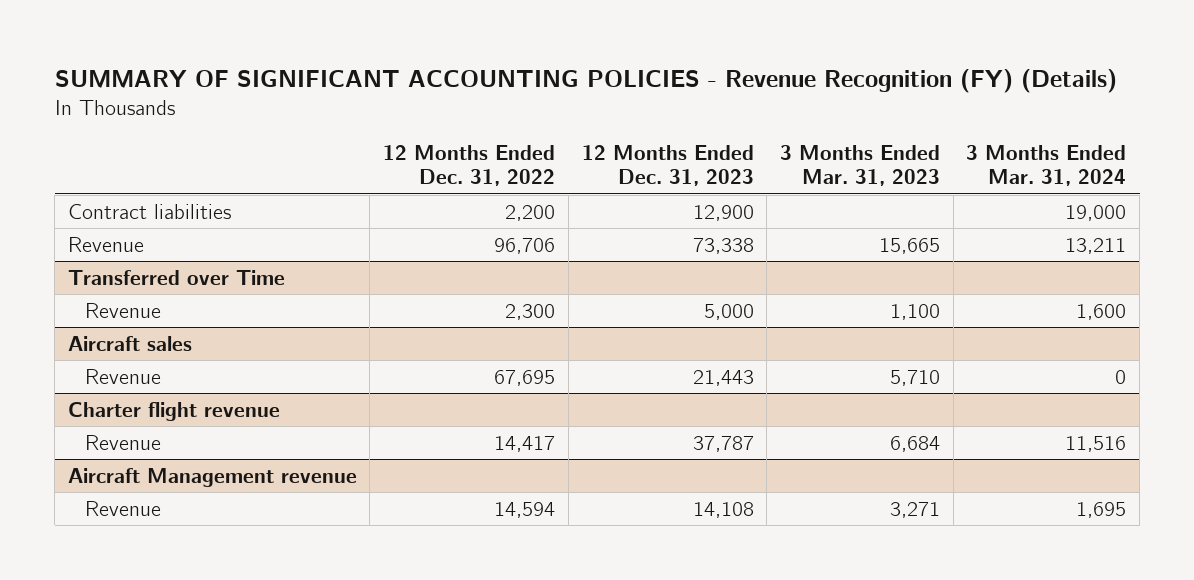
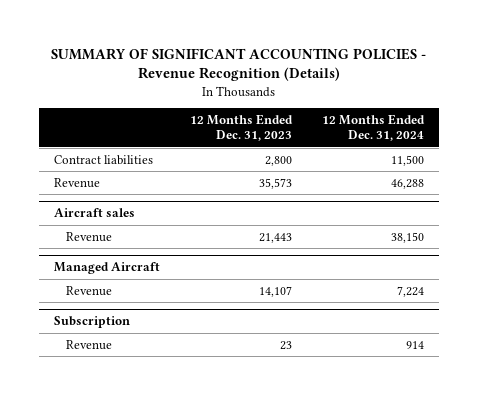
- SUMMARY OF SIGNIFICANT ACCOUNTING POLICIES - Revenue Recognition (FY) (Details)
+ SUMMARY OF SIGNIFICANT ACCOUNTING POLICIES - Revenue Recognition (Details)
- | 12 Months Ended Dec. 31, 2022 | 12 Months Ended Dec. 31, 2023 | 3 Months Ended Mar. 31, 2023 | 3 Months Ended Mar. 31, 2024
+ | 12 Months Ended Dec. 31, 2023 | 12 Months Ended Dec. 31, 2024
- Contract liabilities | 2,200 | 12,900 | | 19,000
- Revenue | 96,706 | 73,338 | 15,665 | 13,211
- Transferred over Time
- Revenue | 2,300 | 5,000 | 1,100 | 1,600
+ Contract liabilities | 2,800 | 11,500
+ Revenue | 35,573 | 46,288
- Charter flight revenue
- Revenue | 14,417 | 37,787 | 6,684 | 11,516
- Aircraft Management revenue
- Revenue | 14,594 | 14,108 | 3,271 | 1,695
+ Managed Aircraft
+ Revenue | 14,107 | 7,224
+ Subscription
+ Revenue | 23 | 914

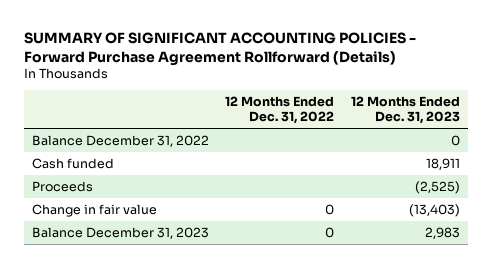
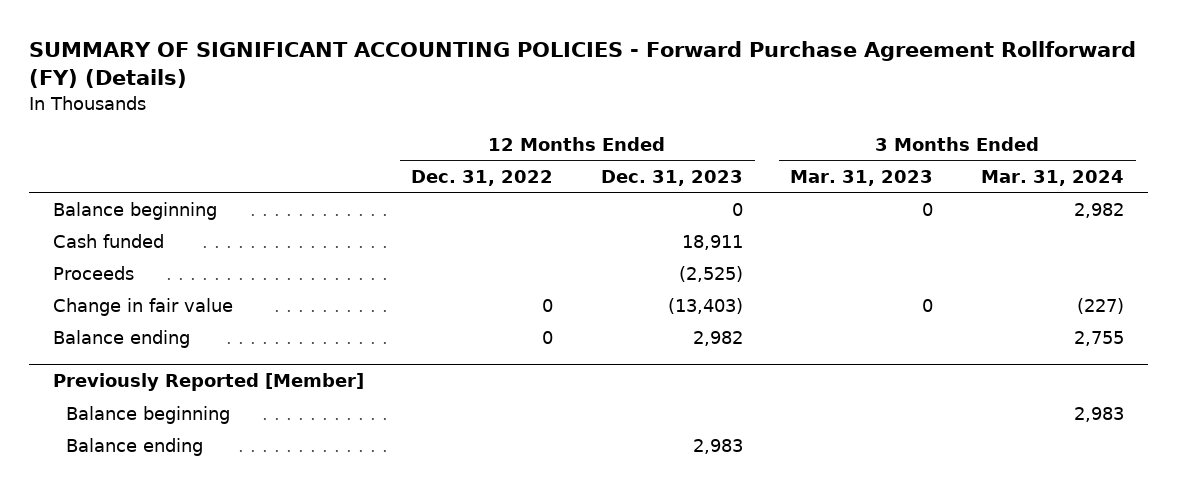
- SUMMARY OF SIGNIFICANT ACCOUNTING POLICIES - Forward Purchase Agreement Rollforward (Details)
+ SUMMARY OF SIGNIFICANT ACCOUNTING POLICIES - Forward Purchase Agreement Rollforward (FY) (Details)
- | 12 Months Ended Dec. 31, 2022 | 12 Months Ended Dec. 31, 2023
+ | 12 Months Ended Dec. 31, 2022 | 12 Months Ended Dec. 31, 2023 | 3 Months Ended Mar. 31, 2023 | 3 Months Ended Mar. 31, 2024
- Balance December 31, 2022 | | 0
+ Balance beginning | | 0 | 0 | 2,982
- Balance December 31, 2023 | 0 | 2,983
+ Balance ending | 0 | 2,982 | | 2,755
+ Previously Reported [Member]
+ Balance beginning | | | | 2,983
+ Balance ending | | 2,983 | |

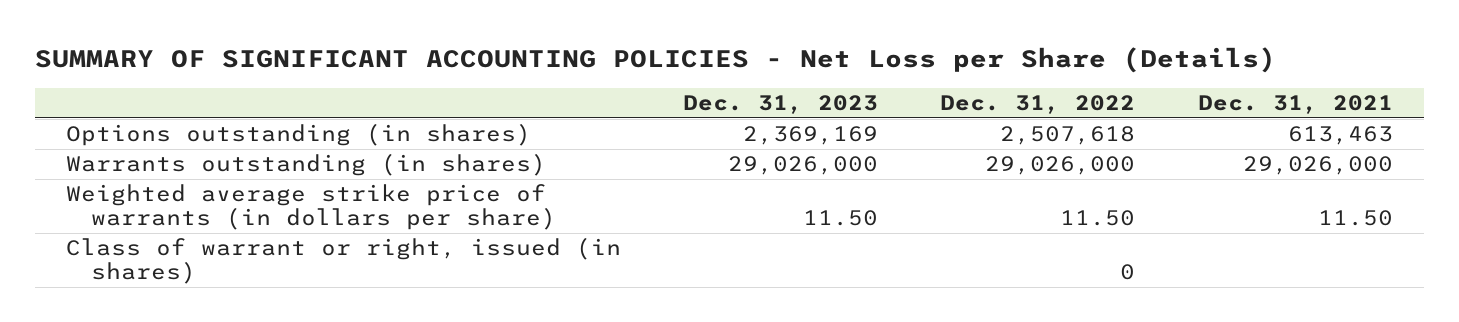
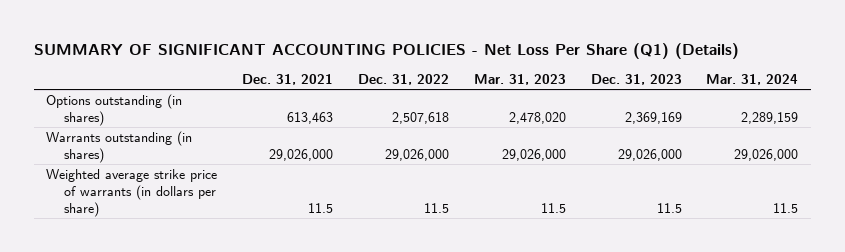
- SUMMARY OF SIGNIFICANT ACCOUNTING POLICIES - Net Loss per Share (Details)
+ SUMMARY OF SIGNIFICANT ACCOUNTING POLICIES - Net Loss Per Share (Q1) (Details)
- | Dec. 31, 2023 | Dec. 31, 2022 | Dec. 31, 2021
+ | Dec. 31, 2021 | Dec. 31, 2022 | Mar. 31, 2023 | Dec. 31, 2023 | Mar. 31, 2024
- Weighted average strike price of warrants (in dollars per share) | 11.50 | 11.50 | 11.50
- Class of warrant or right, issued (in shares) | | 0 |
+ Weighted average strike price of warrants (in dollars per share) | 11.5 | 11.5 | 11.5 | 11.5 | 11.5

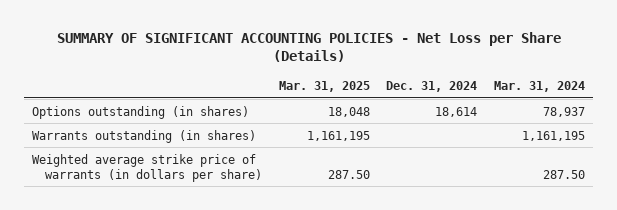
- SUMMARY OF SIGNIFICANT ACCOUNTING POLICIES - Net Loss Per Share (Q1) (Details)
+ SUMMARY OF SIGNIFICANT ACCOUNTING POLICIES - Net Loss per Share (Details)
- | Dec. 31, 2021 | Dec. 31, 2022 | Mar. 31, 2023 | Dec. 31, 2023 | Mar. 31, 2024
+ | Mar. 31, 2025 | Dec. 31, 2024 | Mar. 31, 2024
- Options outstanding (in shares) | 613,463 | 2,507,618 | 2,478,020 | 2,369,169 | 2,289,159
- Warrants outstanding (in shares) | 29,026,000 | 29,026,000 | 29,026,000 | 29,026,000 | 29,026,000
- Weighted average strike price of warrants (in dollars per share) | 11.5 | 11.5 | 11.5 | 11.5 | 11.5
+ Options outstanding (in shares) | 18,048 | 18,614 | 78,937
+ Warrants outstanding (in shares) | 1,161,195 | | 1,161,195
+ Weighted average strike price of warrants (in dollars per share) | 287.50 | | 287.50

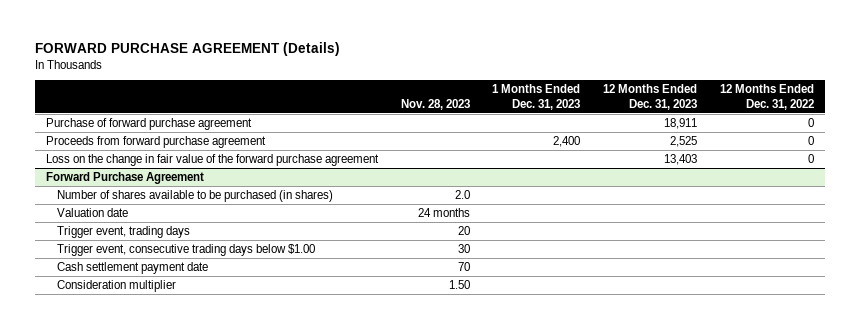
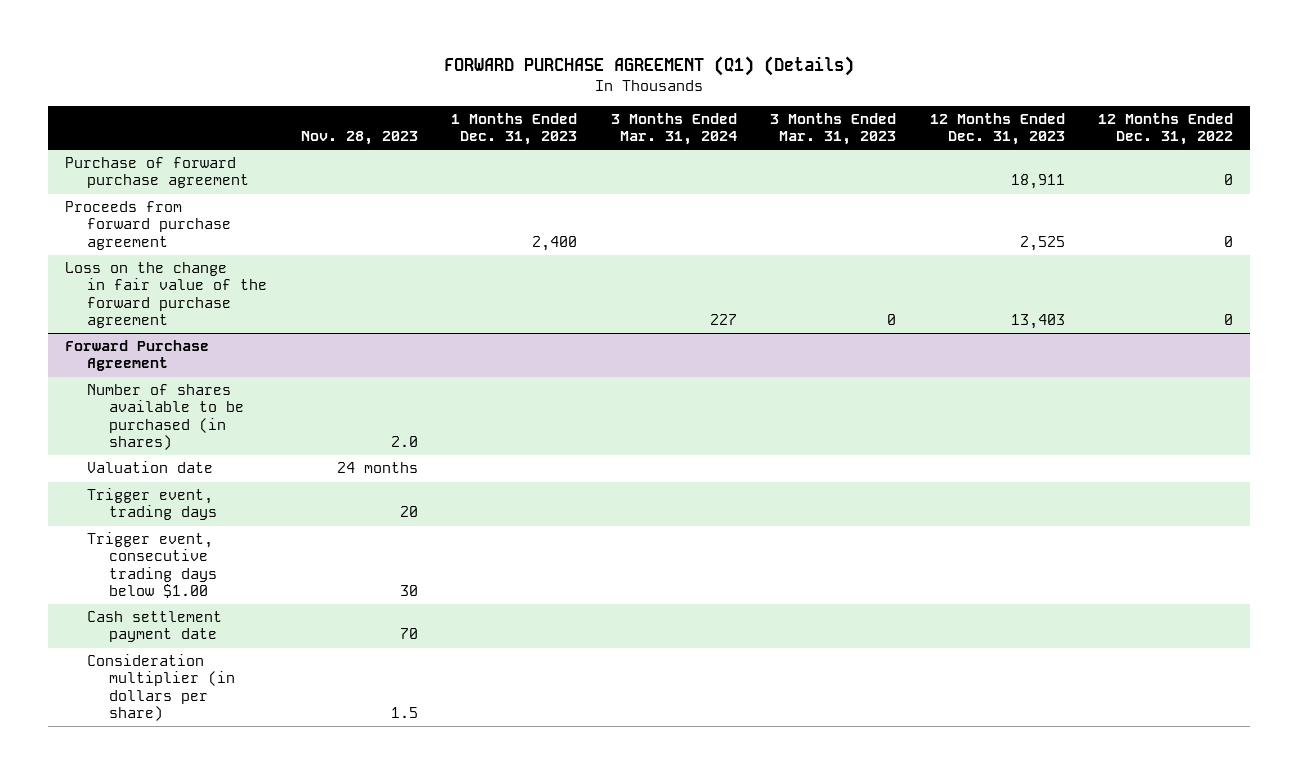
- FORWARD PURCHASE AGREEMENT (Details)
+ FORWARD PURCHASE AGREEMENT (Q1) (Details)
- | Nov. 28, 2023 | 1 Months Ended Dec. 31, 2023 | 12 Months Ended Dec. 31, 2023 | 12 Months Ended Dec. 31, 2022
+ | Nov. 28, 2023 | 1 Months Ended Dec. 31, 2023 | 3 Months Ended Mar. 31, 2024 | 3 Months Ended Mar. 31, 2023 | 12 Months Ended Dec. 31, 2023 | 12 Months Ended Dec. 31, 2022
@ Forward Purchase Agreement
- Consideration multiplier | 1.50 | | |
+ Consideration multiplier (in dollars per share) | 1.5 | | | | |

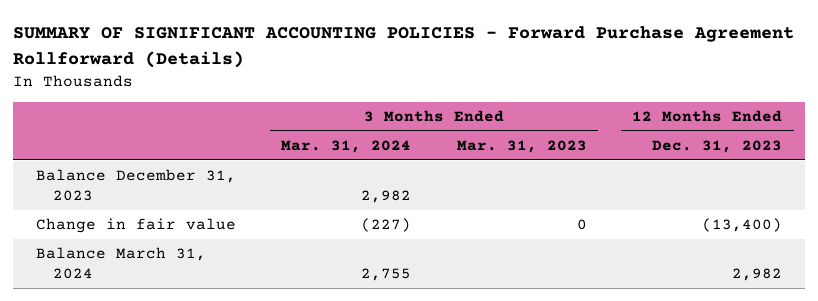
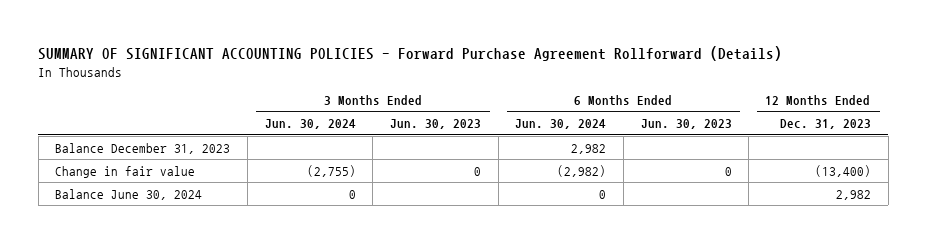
- | 3 Months Ended Mar. 31, 2024 | 3 Months Ended Mar. 31, 2023 | 12 Months Ended Dec. 31, 2023
+ | 3 Months Ended Jun. 30, 2024 | 3 Months Ended Jun. 30, 2023 | 6 Months Ended Jun. 30, 2024 | 6 Months Ended Jun. 30, 2023 | 12 Months Ended Dec. 31, 2023
- Balance March 31, 2024 | 2,755 | | 2,982
+ Balance June 30, 2024 | 0 | | 0 | | 2,982

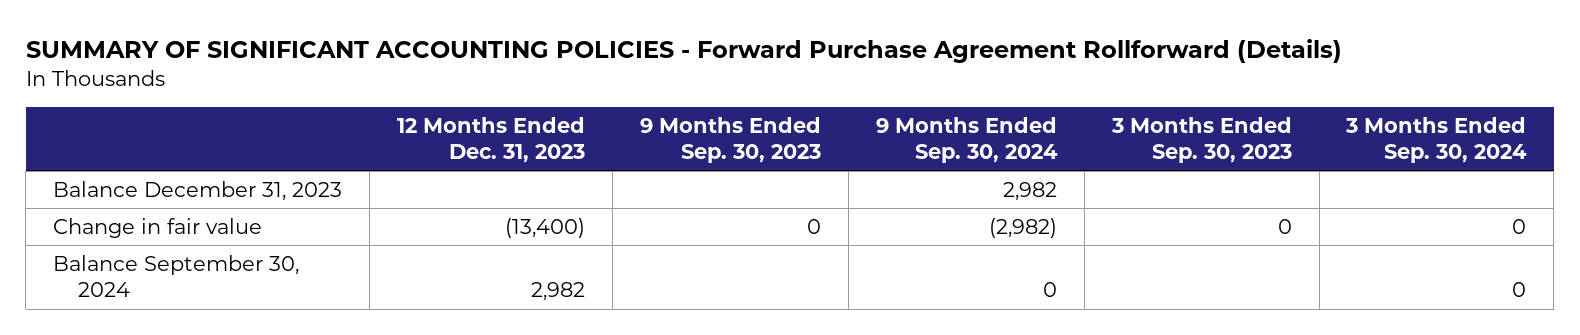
- | 3 Months Ended Jun. 30, 2024 | 3 Months Ended Jun. 30, 2023 | 6 Months Ended Jun. 30, 2024 | 6 Months Ended Jun. 30, 2023 | 12 Months Ended Dec. 31, 2023
+ | 12 Months Ended Dec. 31, 2023 | 9 Months Ended Sep. 30, 2023 | 9 Months Ended Sep. 30, 2024 | 3 Months Ended Sep. 30, 2023 | 3 Months Ended Sep. 30, 2024
- Balance June 30, 2024 | 0 | | 0 | | 2,982
+ Balance September 30, 2024 | 2,982 | | 0 | | 0

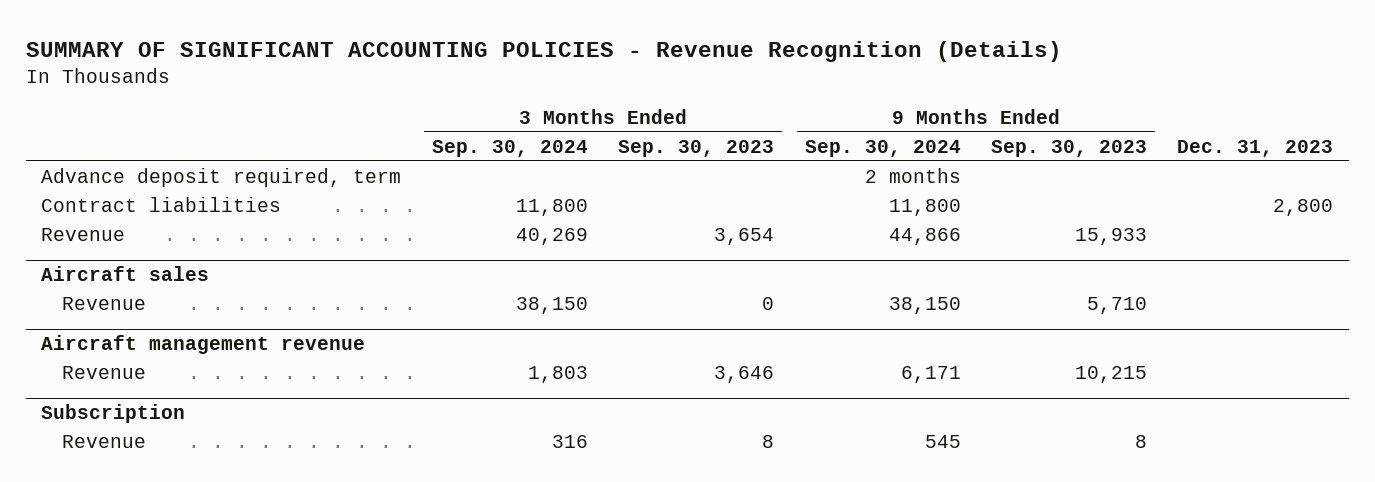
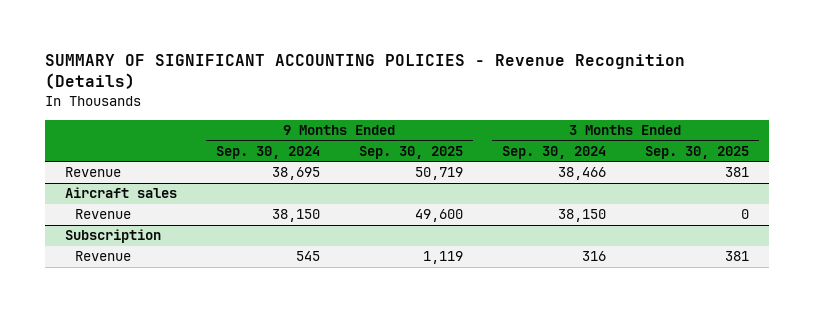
- | 3 Months Ended Sep. 30, 2024 | 3 Months Ended Sep. 30, 2023 | 9 Months Ended Sep. 30, 2024 | 9 Months Ended Sep. 30, 2023 | Dec. 31, 2023
+ | 9 Months Ended Sep. 30, 2024 | 9 Months Ended Sep. 30, 2025 | 3 Months Ended Sep. 30, 2024 | 3 Months Ended Sep. 30, 2025
- Advance deposit required, term | | | 2 months | |
- Contract liabilities | 11,800 | | 11,800 | | 2,800
- Revenue | 40,269 | 3,654 | 44,866 | 15,933 |
+ Revenue | 38,695 | 50,719 | 38,466 | 381
- Aircraft management revenue
- Revenue | 1,803 | 3,646 | 6,171 | 10,215 |

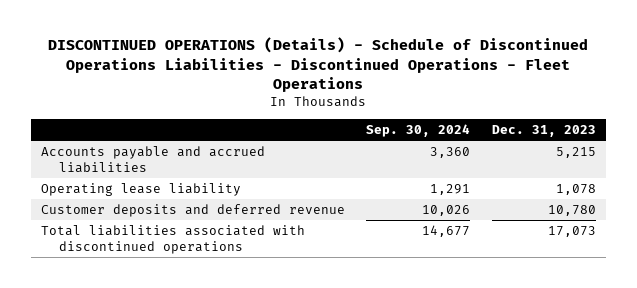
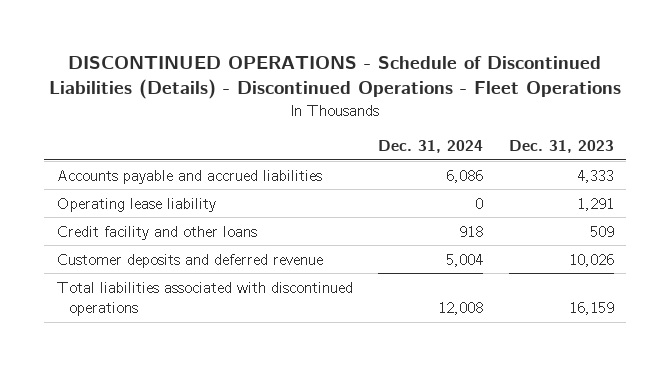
- DISCONTINUED OPERATIONS (Details) - Schedule of Discontinued Operations Liabilities - Discontinued Operations - Fleet Operations
+ DISCONTINUED OPERATIONS - Schedule of Discontinued Liabilities (Details) - Discontinued Operations - Fleet Operations
- | Sep. 30, 2024 | Dec. 31, 2023
+ | Dec. 31, 2024 | Dec. 31, 2023
- Accounts payable and accrued liabilities | 3,360 | 5,215
- Operating lease liability | 1,291 | 1,078
- Customer deposits and deferred revenue | 10,026 | 10,780
- Total liabilities associated with discontinued operations | 14,677 | 17,073
+ Accounts payable and accrued liabilities | 6,086 | 4,333
+ Operating lease liability | 0 | 1,291
+ Credit facility and other loans | 918 | 509
+ Customer deposits and deferred revenue | 5,004 | 10,026
+ Total liabilities associated with discontinued operations | 12,008 | 16,159

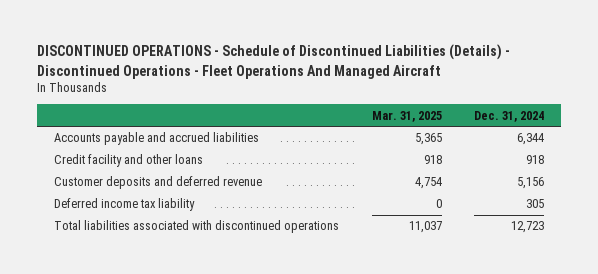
- DISCONTINUED OPERATIONS - Schedule of Discontinued Liabilities (Details) - Discontinued Operations - Fleet Operations
+ DISCONTINUED OPERATIONS - Schedule of Discontinued Liabilities (Details) - Discontinued Operations - Fleet Operations And Managed Aircraft
- | Dec. 31, 2024 | Dec. 31, 2023
+ | Mar. 31, 2025 | Dec. 31, 2024
- Accounts payable and accrued liabilities | 6,086 | 4,333
- Operating lease liability | 0 | 1,291
+ Accounts payable and accrued liabilities | 5,365 | 6,344
- Customer deposits and deferred revenue | 5,004 | 10,026
- Total liabilities associated with discontinued operations | 12,008 | 16,159
+ Customer deposits and deferred revenue | 4,754 | 5,156
+ Deferred income tax liability | 0 | 305
+ Total liabilities associated with discontinued operations | 11,037 | 12,723

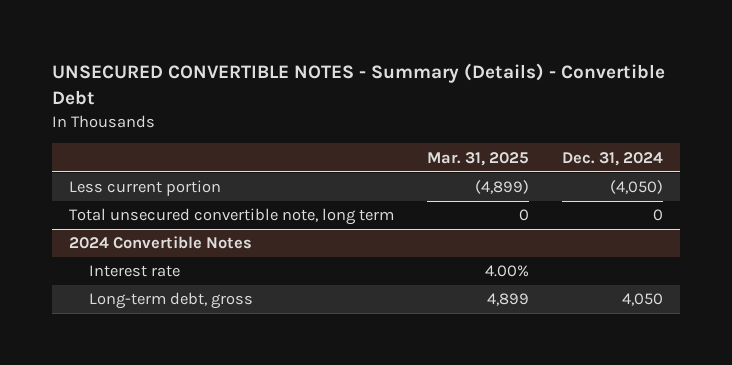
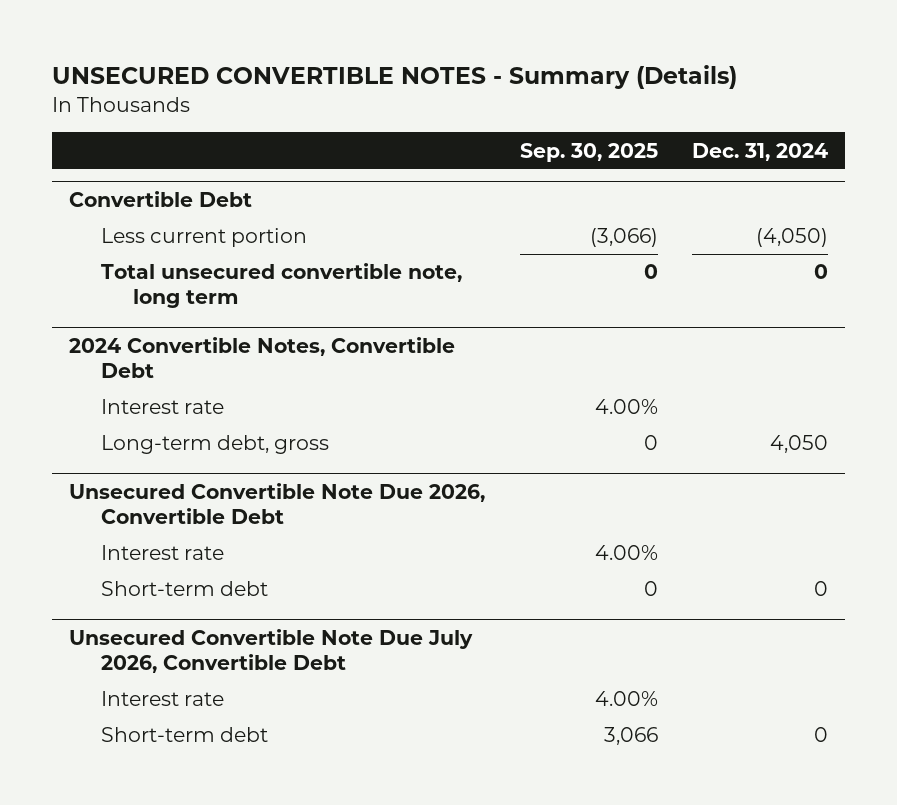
- UNSECURED CONVERTIBLE NOTES - Summary (Details) - Convertible Debt
+ UNSECURED CONVERTIBLE NOTES - Summary (Details)
- | Mar. 31, 2025 | Dec. 31, 2024
+ | Sep. 30, 2025 | Dec. 31, 2024
+ Convertible Debt
- 2024 Convertible Notes
+ 2024 Convertible Notes, Convertible Debt
+ Unsecured Convertible Note Due 2026, Convertible Debt
+ Interest rate | 4.00% |
+ Short-term debt | 0 | 0
+ Unsecured Convertible Note Due July 2026, Convertible Debt
+ Interest rate | 4.00% |
+ Short-term debt | 3,066 | 0

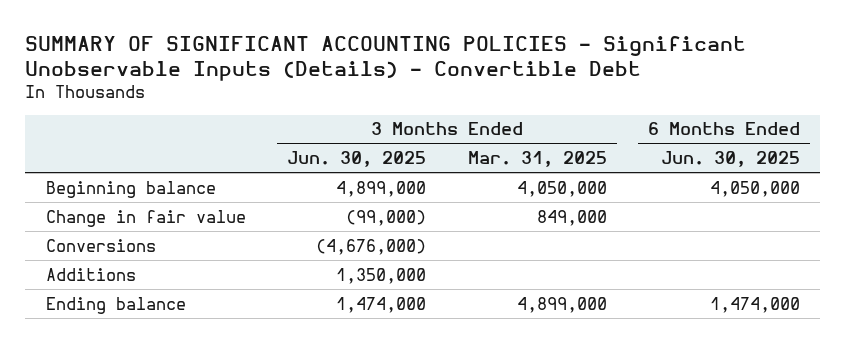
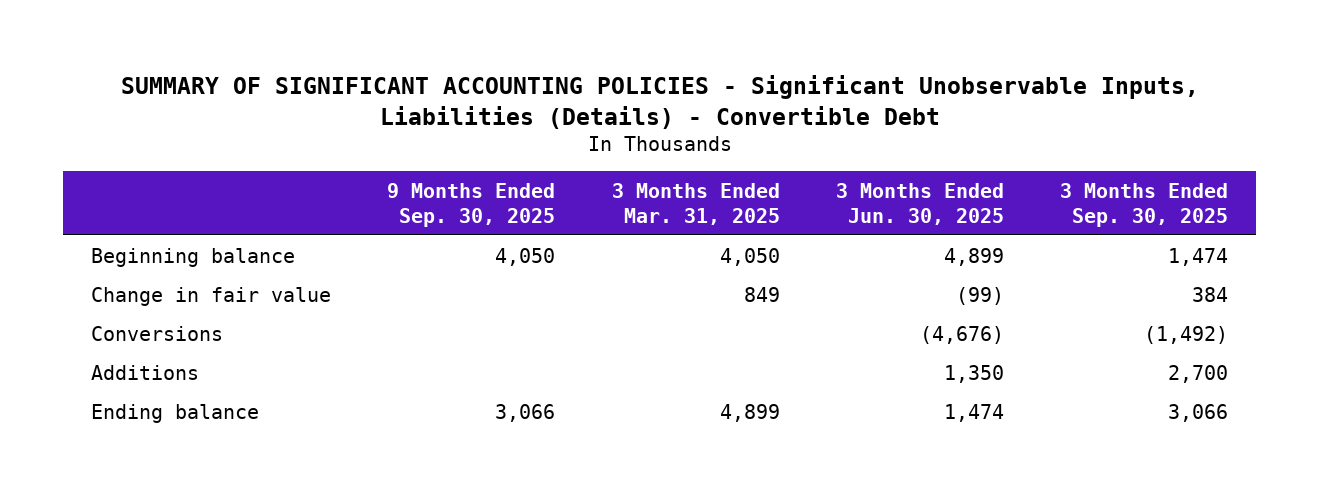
- SUMMARY OF SIGNIFICANT ACCOUNTING POLICIES - Significant Unobservable Inputs (Details) - Convertible Debt
+ SUMMARY OF SIGNIFICANT ACCOUNTING POLICIES - Significant Unobservable Inputs, Liabilities (Details) - Convertible Debt
- | 3 Months Ended Jun. 30, 2025 | 3 Months Ended Mar. 31, 2025 | 6 Months Ended Jun. 30, 2025
+ | 9 Months Ended Sep. 30, 2025 | 3 Months Ended Mar. 31, 2025 | 3 Months Ended Jun. 30, 2025 | 3 Months Ended Sep. 30, 2025
- Beginning balance | 4,899,000 | 4,050,000 | 4,050,000
- Change in fair value | (99,000) | 849,000 |
- Conversions | (4,676,000) | |
- Additions | 1,350,000 | |
- Ending balance | 1,474,000 | 4,899,000 | 1,474,000
+ Beginning balance | 4,050 | 4,050 | 4,899 | 1,474
+ Change in fair value | | 849 | (99) | 384
+ Conversions | | | (4,676) | (1,492)
+ Additions | | | 1,350 | 2,700
+ Ending balance | 3,066 | 4,899 | 1,474 | 3,066

